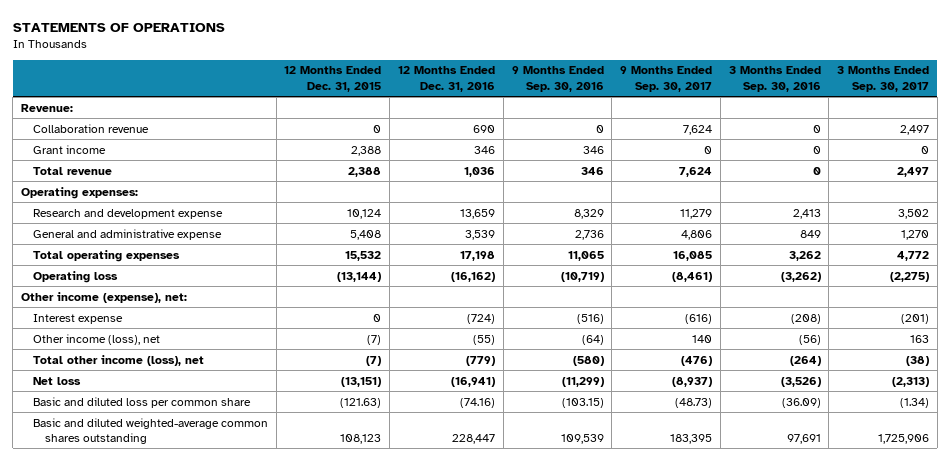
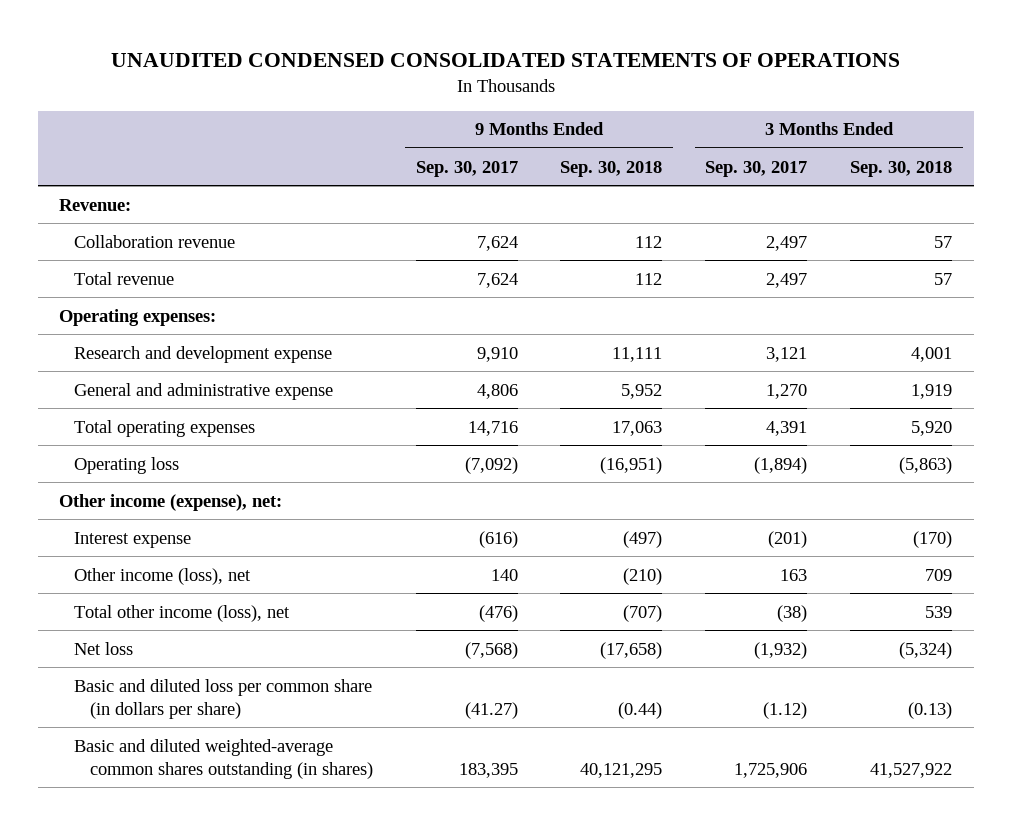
- STATEMENTS OF OPERATIONS
+ UNAUDITED CONDENSED CONSOLIDATED STATEMENTS OF OPERATIONS
- | 12 Months Ended Dec. 31, 2015 | 12 Months Ended Dec. 31, 2016 | 9 Months Ended Sep. 30, 2016 | 9 Months Ended Sep. 30, 2017 | 3 Months Ended Sep. 30, 2016 | 3 Months Ended Sep. 30, 2017
+ | 9 Months Ended Sep. 30, 2017 | 9 Months Ended Sep. 30, 2018 | 3 Months Ended Sep. 30, 2017 | 3 Months Ended Sep. 30, 2018
- Grant income | 2,388 | 346 | 346 | 0 | 0 | 0
- Research and development expense | 10,124 | 13,659 | 8,329 | 11,279 | 2,413 | 3,502
+ Research and development expense | 9,910 | 11,111 | 3,121 | 4,001
- Total operating expenses | 15,532 | 17,198 | 11,065 | 16,085 | 3,262 | 4,772
- Operating loss | (13,144) | (16,162) | (10,719) | (8,461) | (3,262) | (2,275)
+ Total operating expenses | 14,716 | 17,063 | 4,391 | 5,920
+ Operating loss | (7,092) | (16,951) | (1,894) | (5,863)
- Net loss | (13,151) | (16,941) | (11,299) | (8,937) | (3,526) | (2,313)
- Basic and diluted loss per common share | (121.63) | (74.16) | (103.15) | (48.73) | (36.09) | (1.34)
- Basic and diluted weighted-average common shares outstanding | 108,123 | 228,447 | 109,539 | 183,395 | 97,691 | 1,725,906
+ Net loss | (7,568) | (17,658) | (1,932) | (5,324)
+ Basic and diluted loss per common share (in dollars per share) | (41.27) | (0.44) | (1.12) | (0.13)
+ Basic and diluted weighted-average common shares outstanding (in shares) | 183,395 | 40,121,295 | 1,725,906 | 41,527,922

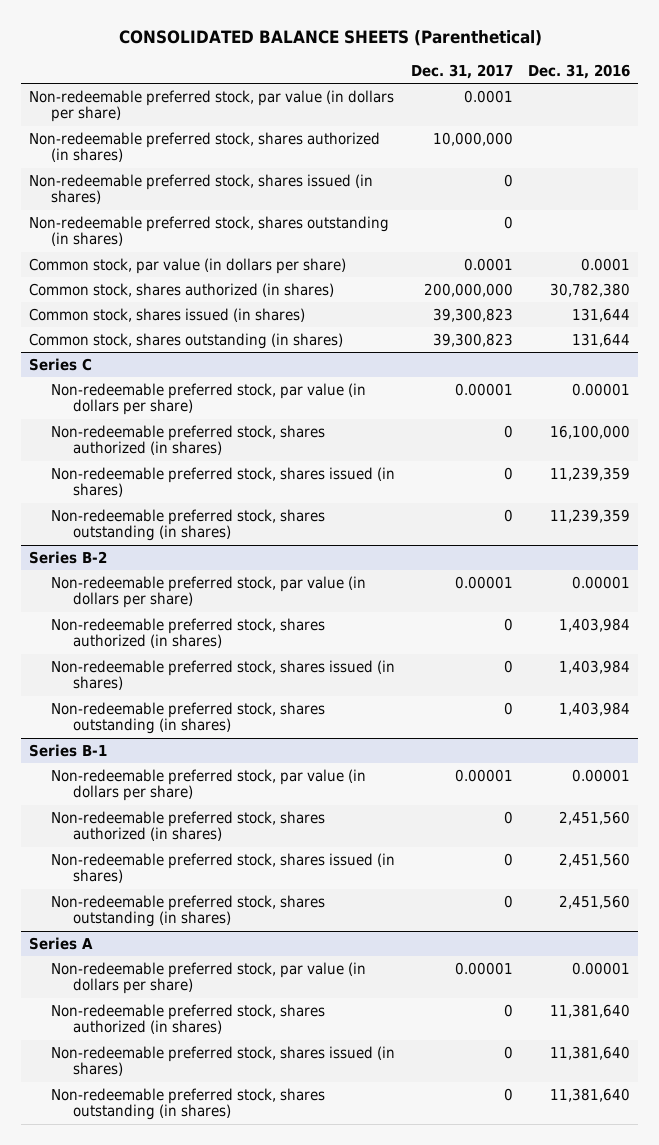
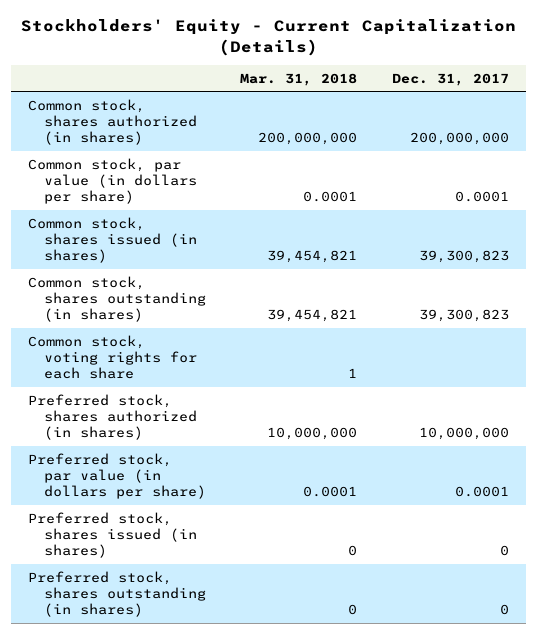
- CONSOLIDATED BALANCE SHEETS (Parenthetical)
+ Stockholders' Equity - Current Capitalization (Details)
- | Dec. 31, 2017 | Dec. 31, 2016
+ | Mar. 31, 2018 | Dec. 31, 2017
- Non-redeemable preferred stock, par value (in dollars per share) | 0.0001 |
- Non-redeemable preferred stock, shares authorized (in shares) | 10,000,000 |
- Non-redeemable preferred stock, shares issued (in shares) | 0 |
- Non-redeemable preferred stock, shares outstanding (in shares) | 0 |
moved down: Common stock, par value (in dollars per share) | 0.0001 | 0.0001
- Series C
- Non-redeemable preferred stock, par value (in dollars per share) | 0.00001 | 0.00001
- Non-redeemable preferred stock, shares authorized (in shares) | 0 | 16,100,000
- Non-redeemable preferred stock, shares issued (in shares) | 0 | 11,239,359
- Non-redeemable preferred stock, shares outstanding (in shares) | 0 | 11,239,359
- Series B-2
- Non-redeemable preferred stock, par value (in dollars per share) | 0.00001 | 0.00001
- Non-redeemable preferred stock, shares authorized (in shares) | 0 | 1,403,984
- Non-redeemable preferred stock, shares issued (in shares) | 0 | 1,403,984
- Non-redeemable preferred stock, shares outstanding (in shares) | 0 | 1,403,984
- Series B-1
- Non-redeemable preferred stock, par value (in dollars per share) | 0.00001 | 0.00001
- Non-redeemable preferred stock, shares authorized (in shares) | 0 | 2,451,560
- Non-redeemable preferred stock, shares issued (in shares) | 0 | 2,451,560
- Non-redeemable preferred stock, shares outstanding (in shares) | 0 | 2,451,560
- Series A
- Non-redeemable preferred stock, par value (in dollars per share) | 0.00001 | 0.00001
- Non-redeemable preferred stock, shares authorized (in shares) | 0 | 11,381,640
- Non-redeemable preferred stock, shares issued (in shares) | 0 | 11,381,640
- Non-redeemable preferred stock, shares outstanding (in shares) | 0 | 11,381,640
+ Common stock, voting rights for each share | 1 |
+ Preferred stock, shares authorized (in shares) | 10,000,000 | 10,000,000
+ Preferred stock, par value (in dollars per share) | 0.0001 | 0.0001
+ Preferred stock, shares issued (in shares) | 0 | 0
+ Preferred stock, shares outstanding (in shares) | 0 | 0

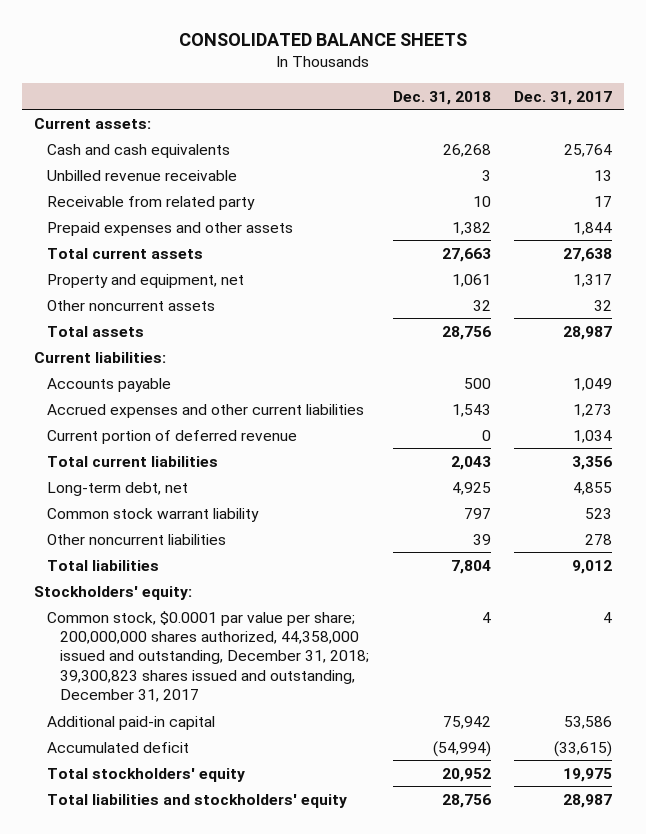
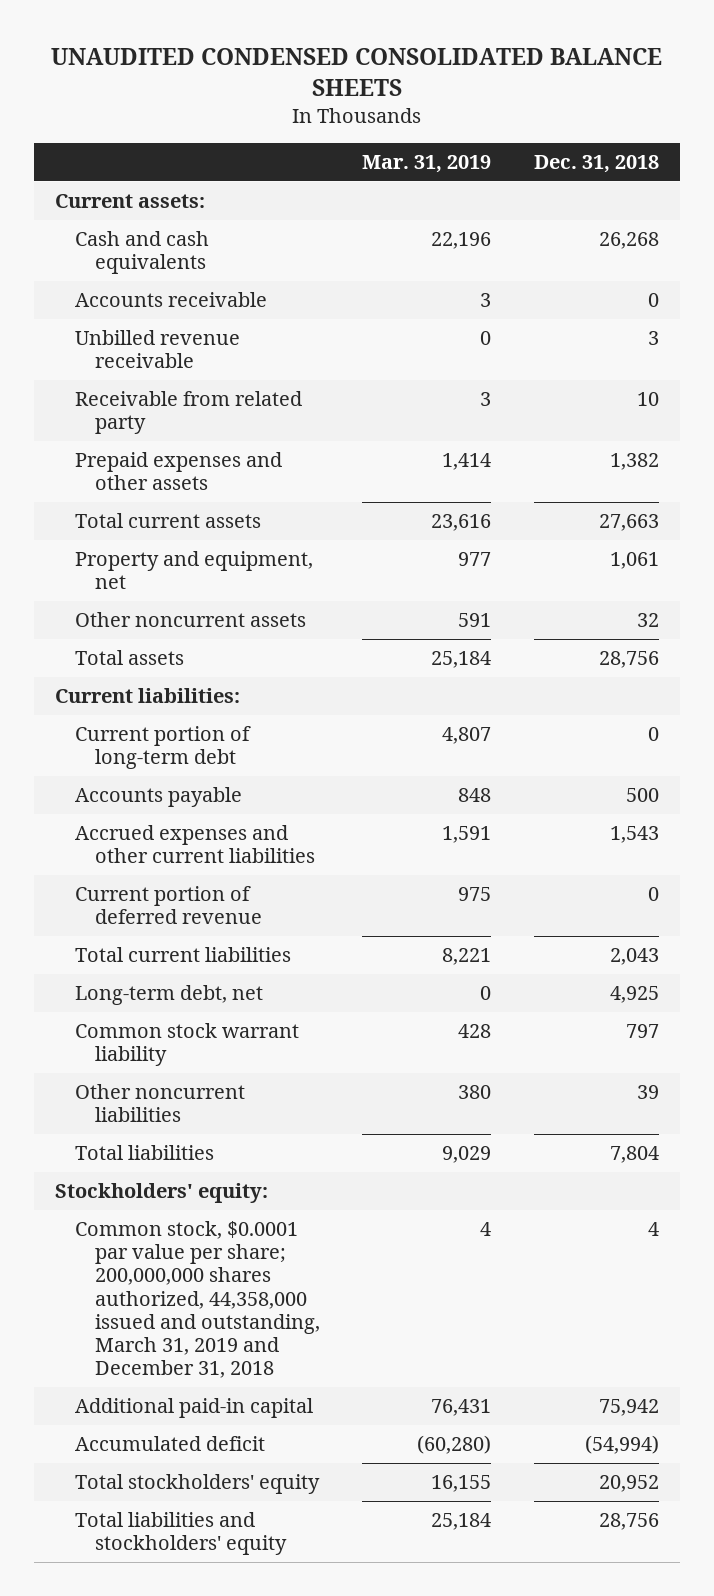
- CONSOLIDATED BALANCE SHEETS
+ UNAUDITED CONDENSED CONSOLIDATED BALANCE SHEETS
- | Dec. 31, 2018 | Dec. 31, 2017
+ | Mar. 31, 2019 | Dec. 31, 2018
+ Accounts receivable | 3 | 0
+ Current portion of long-term debt | 4,807 | 0
- Common stock, $0.0001 par value per share; 200,000,000 shares authorized, 44,358,000 issued and outstanding, December 31, 2018; 39,300,823 shares issued and outstanding, December 31, 2017 | 4 | 4
+ Common stock, $0.0001 par value per share; 200,000,000 shares authorized, 44,358,000 issued and outstanding, March 31, 2019 and December 31, 2018 | 4 | 4

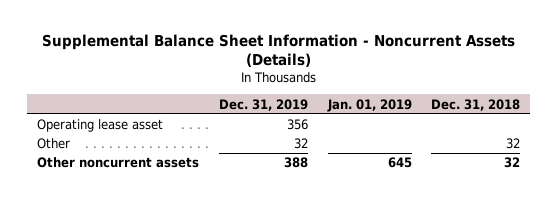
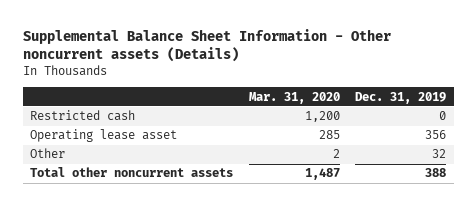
- Supplemental Balance Sheet Information - Noncurrent Assets (Details)
+ Supplemental Balance Sheet Information - Other noncurrent assets (Details)
- | Dec. 31, 2019 | Jan. 01, 2019 | Dec. 31, 2018
+ | Mar. 31, 2020 | Dec. 31, 2019
+ Restricted cash | 1,200 | 0
- Other noncurrent assets | 388 | 645 | 32
+ Total other noncurrent assets | 1,487 | 388

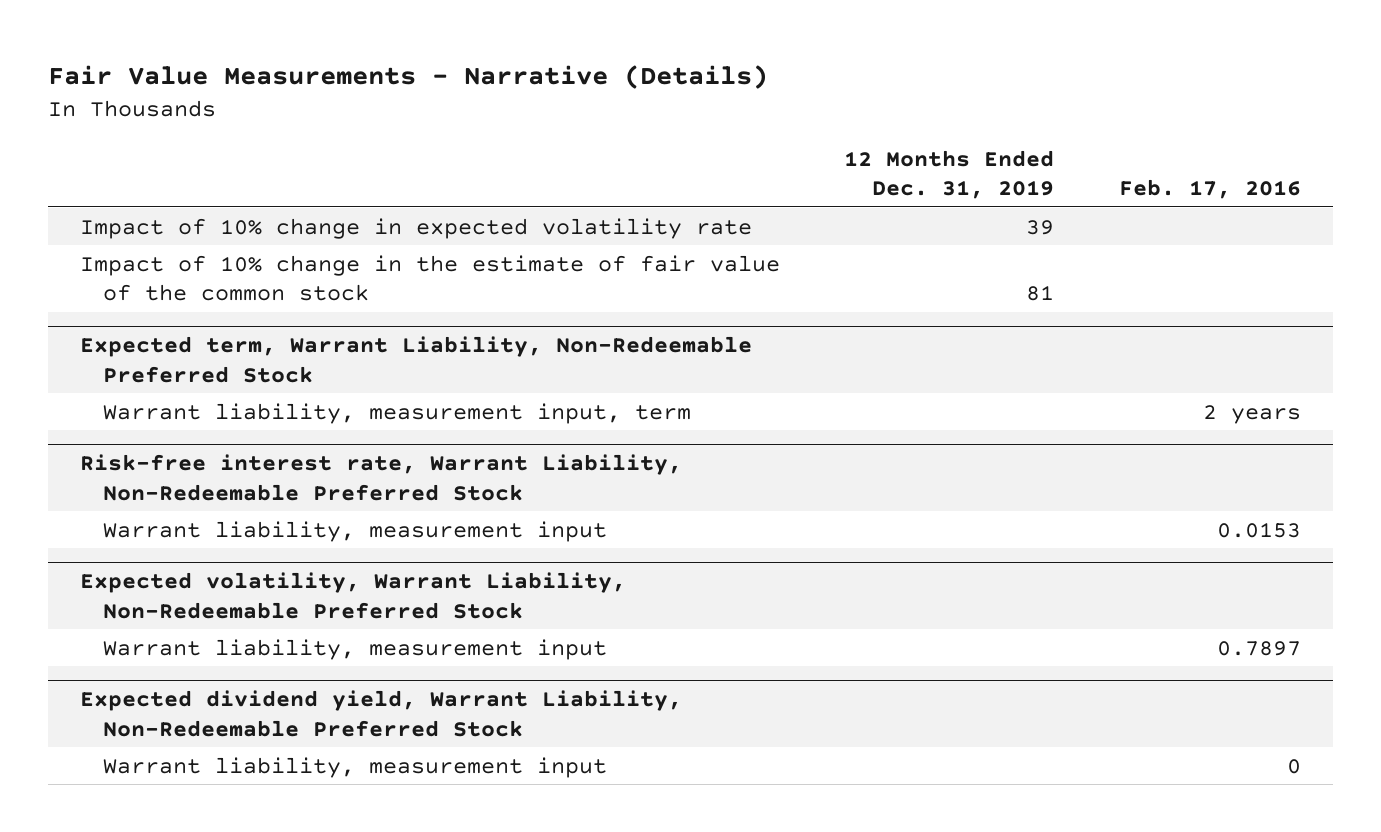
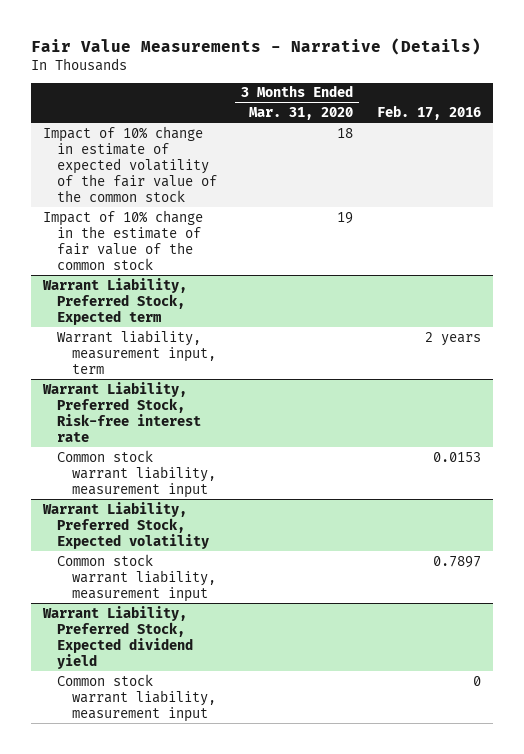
- | 12 Months Ended Dec. 31, 2019 | Feb. 17, 2016
+ | 3 Months Ended Mar. 31, 2020 | Feb. 17, 2016
- Impact of 10% change in expected volatility rate | 39 |
+ Impact of 10% change in estimate of expected volatility of the fair value of the common stock | 18 |
- Expected term, Warrant Liability, Non-Redeemable Preferred Stock
+ Warrant Liability, Preferred Stock, Expected term
- Risk-free interest rate, Warrant Liability, Non-Redeemable Preferred Stock
- Warrant liability, measurement input | | 0.0153
- Expected volatility, Warrant Liability, Non-Redeemable Preferred Stock
- Warrant liability, measurement input | | 0.7897
- Expected dividend yield, Warrant Liability, Non-Redeemable Preferred Stock
- Warrant liability, measurement input | | 0
+ Warrant Liability, Preferred Stock, Risk-free interest rate
+ Common stock warrant liability, measurement input | | 0.0153
+ Warrant Liability, Preferred Stock, Expected volatility
+ Common stock warrant liability, measurement input | | 0.7897
+ Warrant Liability, Preferred Stock, Expected dividend yield
+ Common stock warrant liability, measurement input | | 0

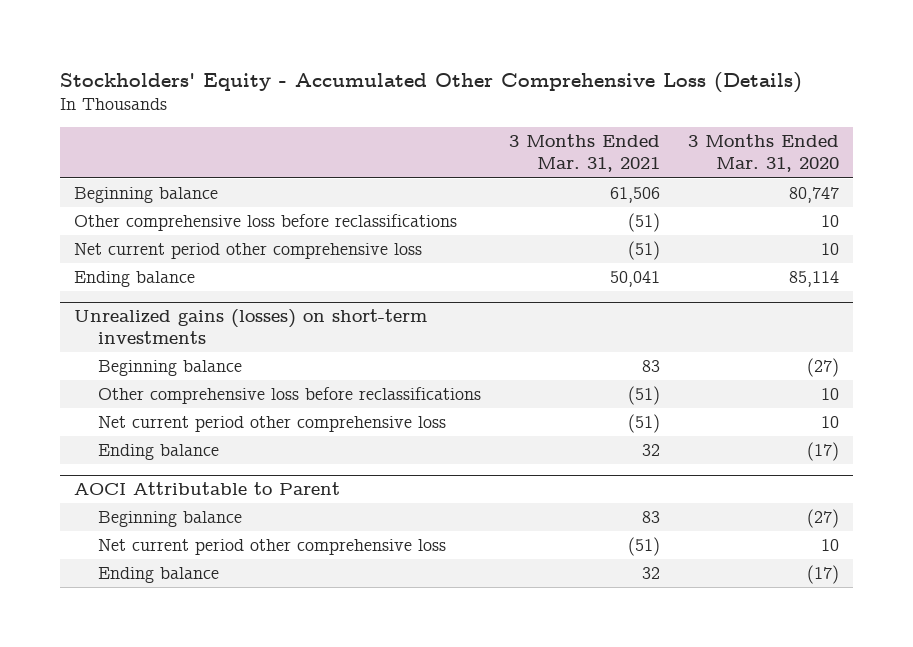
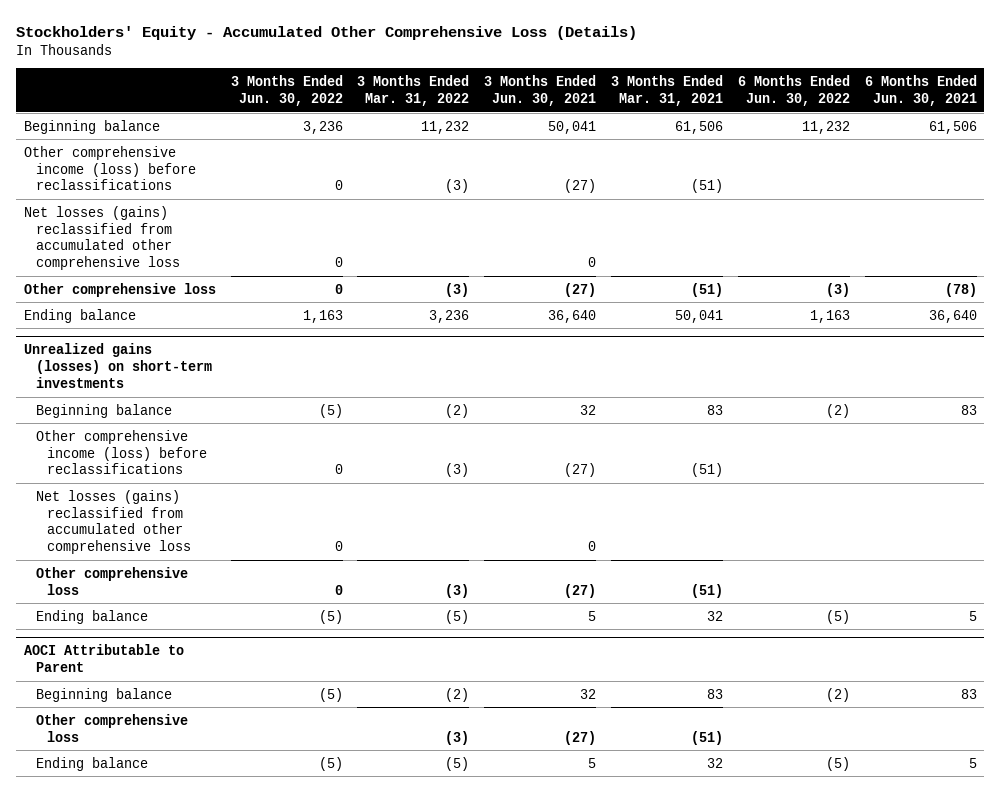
- | 3 Months Ended Mar. 31, 2021 | 3 Months Ended Mar. 31, 2020
+ | 3 Months Ended Jun. 30, 2022 | 3 Months Ended Mar. 31, 2022 | 3 Months Ended Jun. 30, 2021 | 3 Months Ended Mar. 31, 2021 | 6 Months Ended Jun. 30, 2022 | 6 Months Ended Jun. 30, 2021
- Other comprehensive loss before reclassifications | (51) | 10
- Net current period other comprehensive loss | (51) | 10
+ Other comprehensive income (loss) before reclassifications | 0 | (3) | (27) | (51) | |
+ Net losses (gains) reclassified from accumulated other comprehensive loss | 0 | | 0 | | |
+ Other comprehensive loss | 0 | (3) | (27) | (51) | (3) | (78)
@ Unrealized gains (losses) on short-term investments
- Other comprehensive loss before reclassifications | (51) | 10
- Net current period other comprehensive loss | (51) | 10
+ Other comprehensive income (loss) before reclassifications | 0 | (3) | (27) | (51) | |
+ Net losses (gains) reclassified from accumulated other comprehensive loss | 0 | | 0 | | |
+ Other comprehensive loss | 0 | (3) | (27) | (51) | |
@ AOCI Attributable to Parent
- Net current period other comprehensive loss | (51) | 10
+ Other comprehensive loss | | (3) | (27) | (51) | |

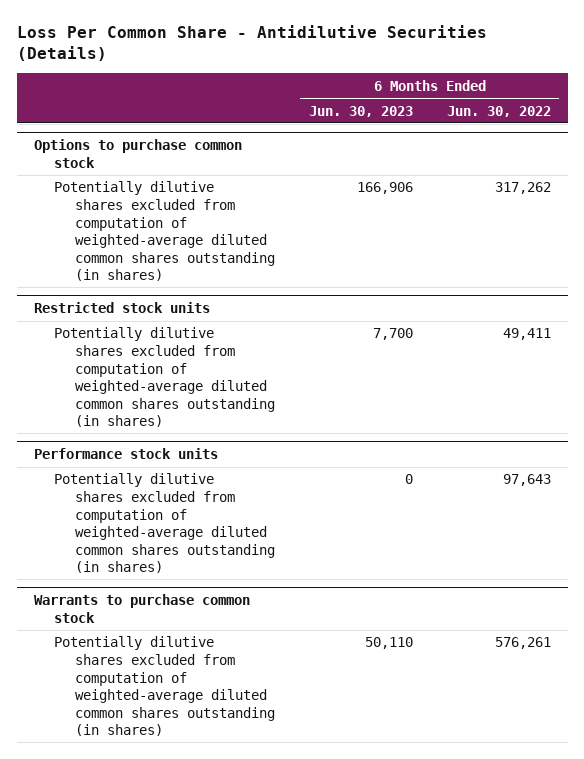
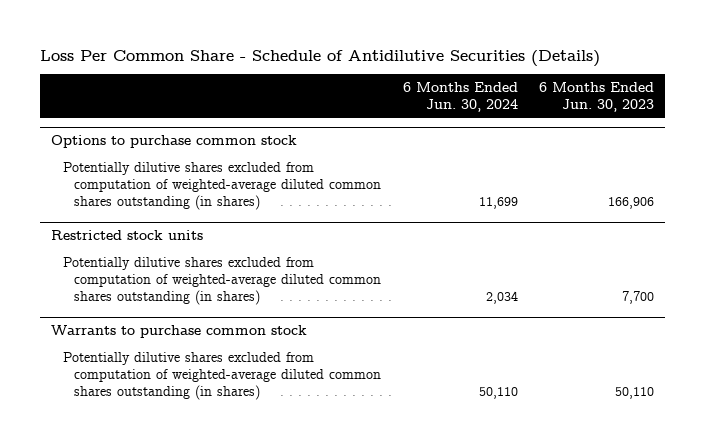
- Loss Per Common Share - Antidilutive Securities (Details)
+ Loss Per Common Share - Schedule of Antidilutive Securities (Details)
- | 6 Months Ended Jun. 30, 2023 | 6 Months Ended Jun. 30, 2022
+ | 6 Months Ended Jun. 30, 2024 | 6 Months Ended Jun. 30, 2023
- Performance stock units
- Potentially dilutive shares excluded from computation of weighted-average diluted common shares outstanding (in shares) | 0 | 97,643

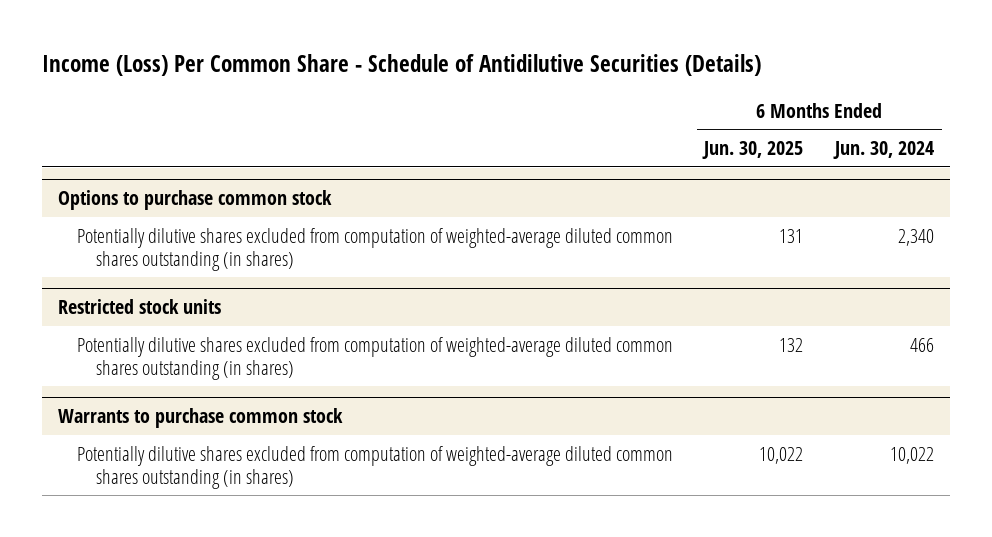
- Loss Per Common Share - Schedule of Antidilutive Securities (Details)
+ Income (Loss) Per Common Share - Schedule of Antidilutive Securities (Details)
- | 6 Months Ended Jun. 30, 2024 | 6 Months Ended Jun. 30, 2023
+ | 6 Months Ended Jun. 30, 2025 | 6 Months Ended Jun. 30, 2024
@ Options to purchase common stock
- Potentially dilutive shares excluded from computation of weighted-average diluted common shares outstanding (in shares) | 11,699 | 166,906
+ Potentially dilutive shares excluded from computation of weighted-average diluted common shares outstanding (in shares) | 131 | 2,340
@ Restricted stock units
- Potentially dilutive shares excluded from computation of weighted-average diluted common shares outstanding (in shares) | 2,034 | 7,700
+ Potentially dilutive shares excluded from computation of weighted-average diluted common shares outstanding (in shares) | 132 | 466
@ Warrants to purchase common stock
- Potentially dilutive shares excluded from computation of weighted-average diluted common shares outstanding (in shares) | 50,110 | 50,110
+ Potentially dilutive shares excluded from computation of weighted-average diluted common shares outstanding (in shares) | 10,022 | 10,022

